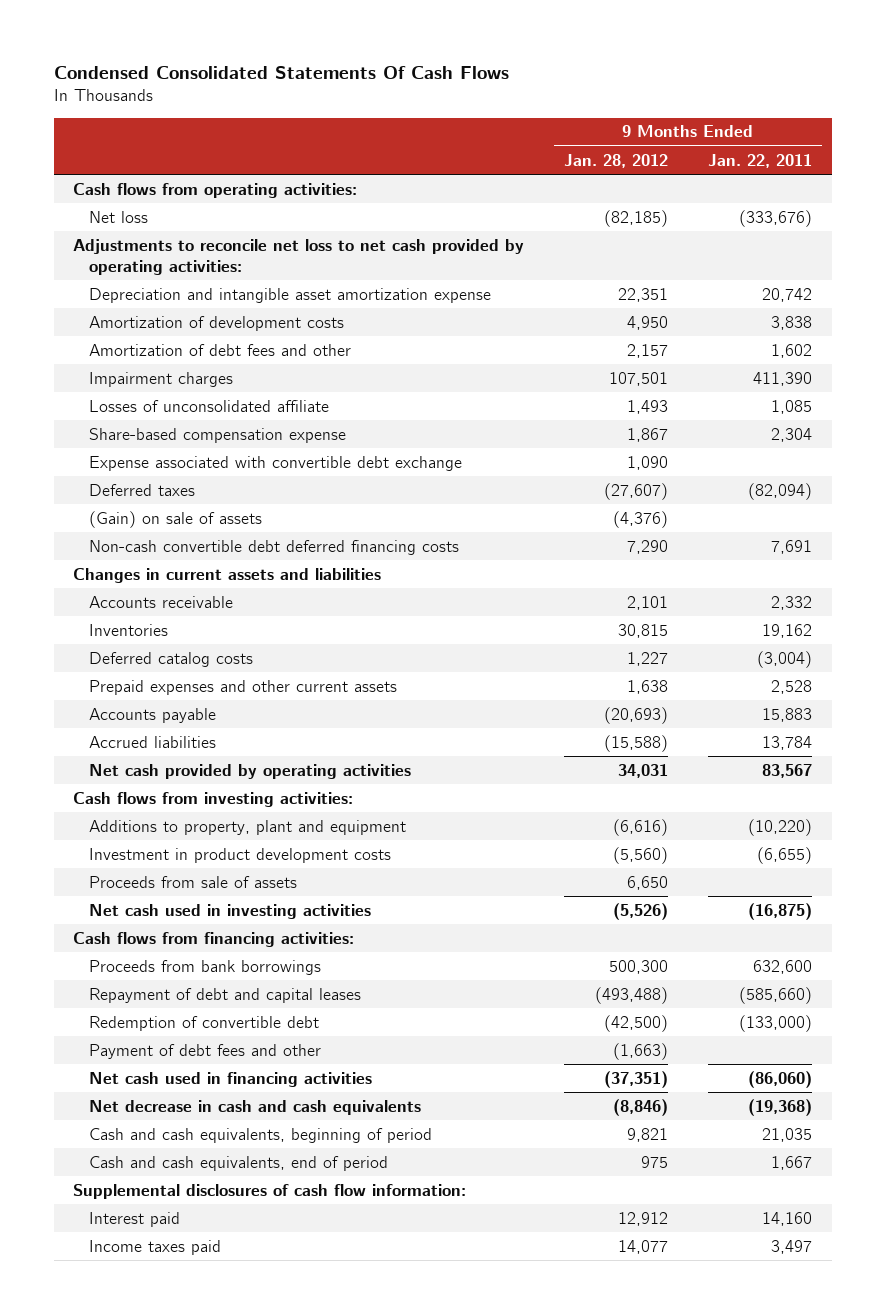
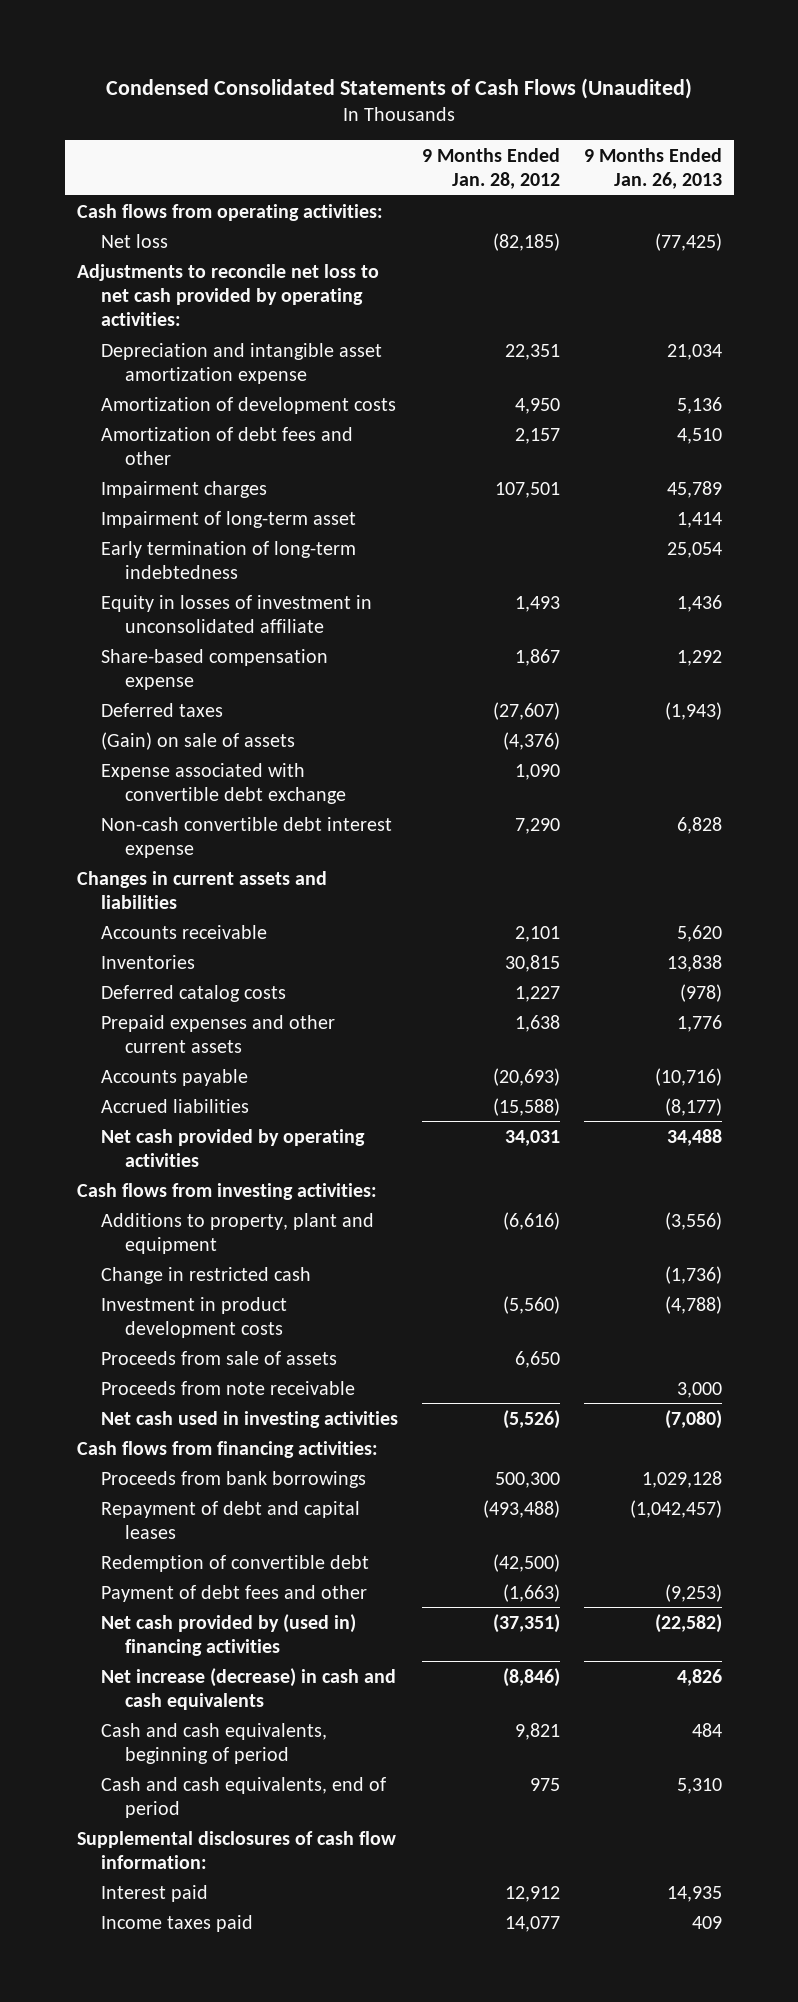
- Condensed Consolidated Statements Of Cash Flows
+ Condensed Consolidated Statements of Cash Flows (Unaudited)
- | 9 Months Ended Jan. 28, 2012 | 9 Months Ended Jan. 22, 2011
+ | 9 Months Ended Jan. 28, 2012 | 9 Months Ended Jan. 26, 2013
- Losses of unconsolidated affiliate | 1,493 | 1,085
+ Impairment of long-term asset | | 1,414
+ Early termination of long-term indebtedness | | 25,054
+ Equity in losses of investment in unconsolidated affiliate | 1,493 | 1,436
- Non-cash convertible debt deferred financing costs | 7,290 | 7,691
moved down: Expense associated with convertible debt exchange | 1,090 |
+ Non-cash convertible debt interest expense | 7,290 | 6,828
+ Change in restricted cash | | (1,736)
+ Proceeds from note receivable | | 3,000
- Net cash used in financing activities | (37,351) | (86,060)
- Net decrease in cash and cash equivalents | (8,846) | (19,368)
+ Net cash provided by (used in) financing activities | (37,351) | (22,582)
+ Net increase (decrease) in cash and cash equivalents | (8,846) | 4,826

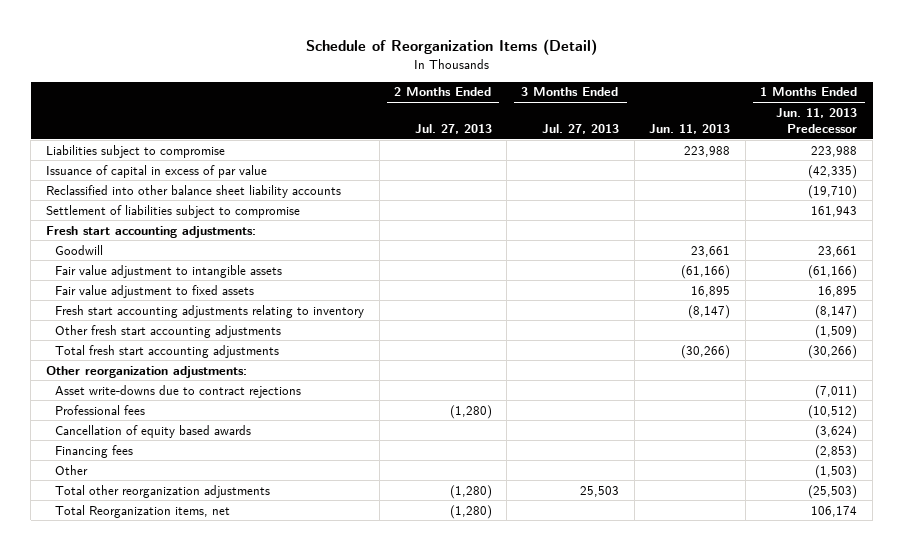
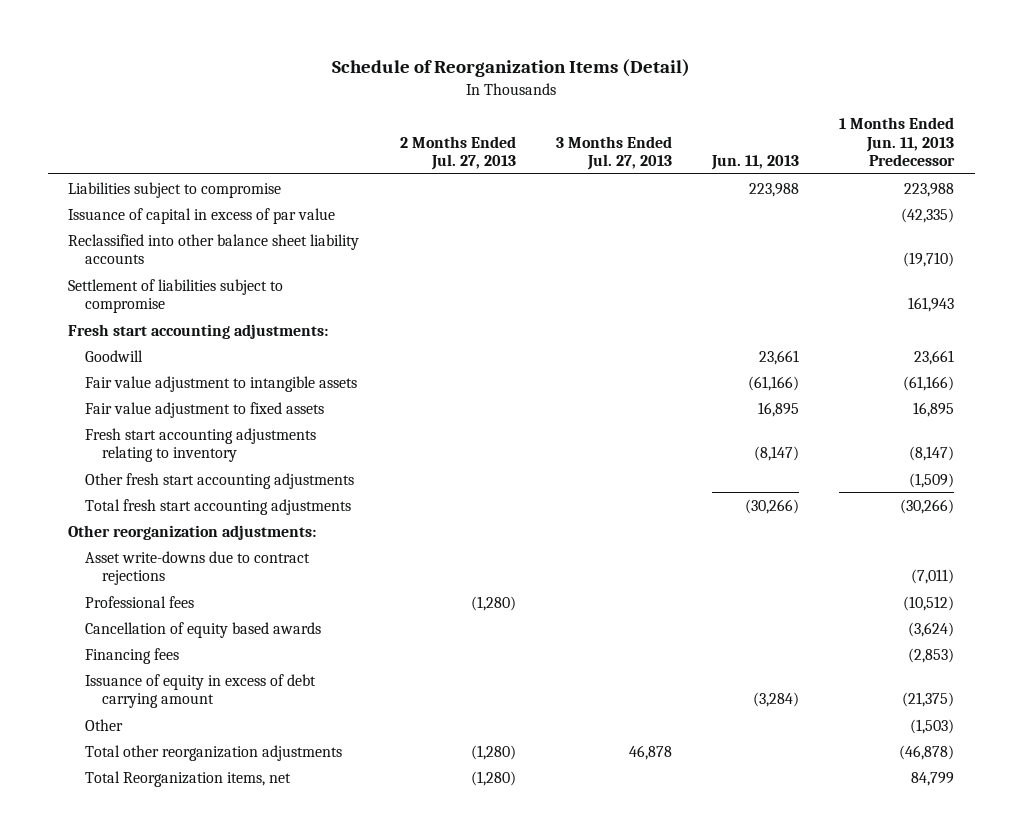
+ Issuance of equity in excess of debt carrying amount | | | (3,284) | (21,375)
- Total other reorganization adjustments | (1,280) | 25,503 | | (25,503)
- Total Reorganization items, net | (1,280) | | | 106,174
+ Total other reorganization adjustments | (1,280) | 46,878 | | (46,878)
+ Total Reorganization items, net | (1,280) | | | 84,799

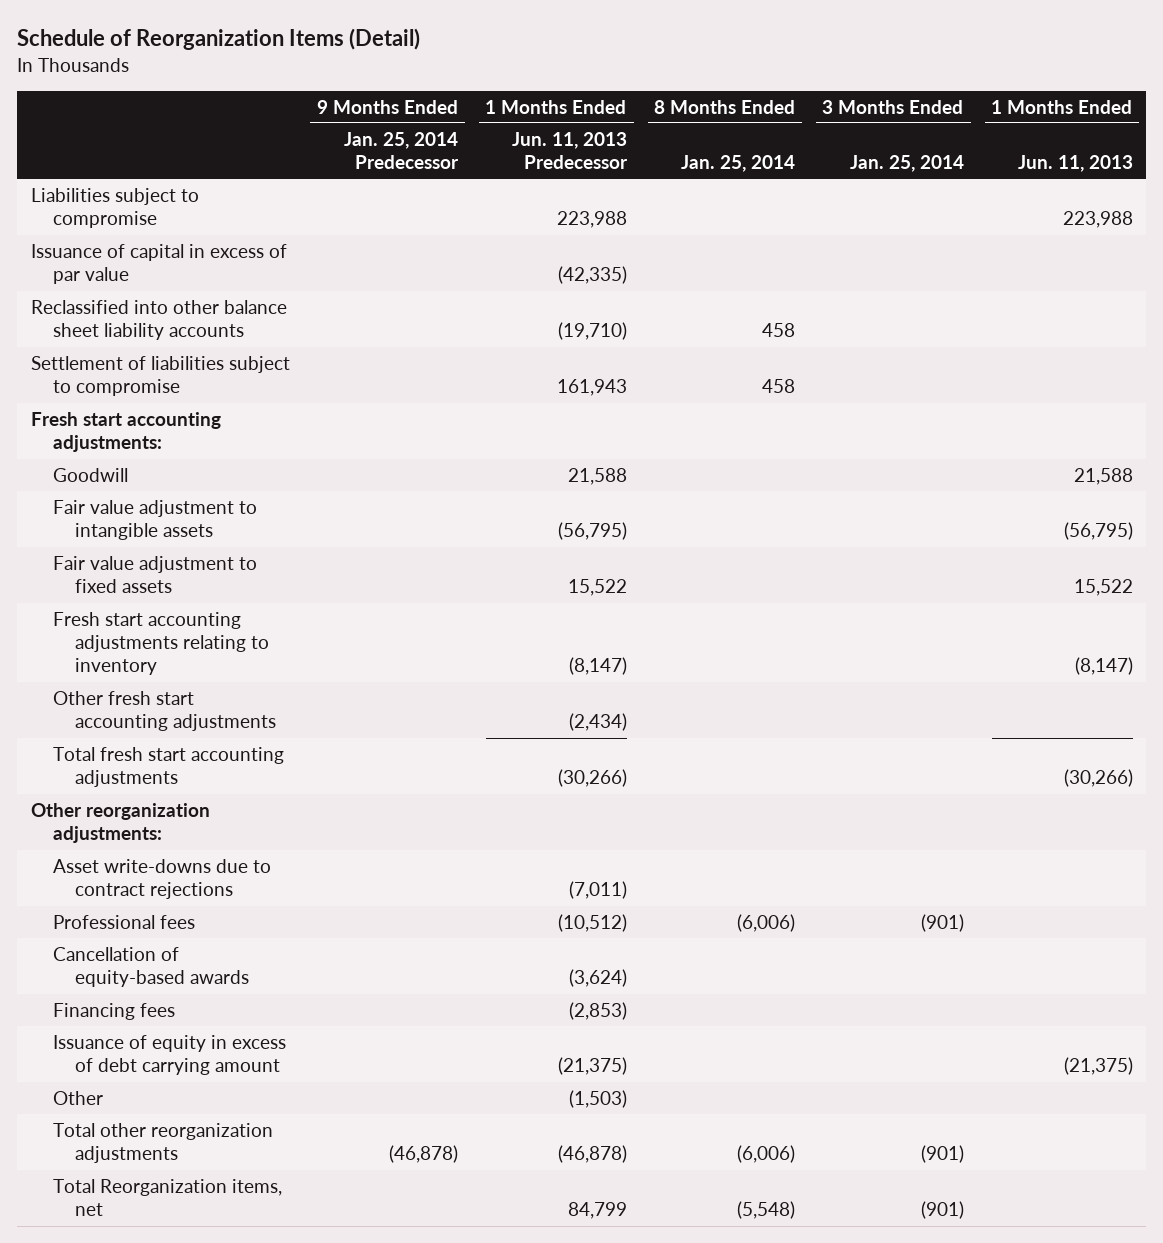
- | 2 Months Ended Jul. 27, 2013 | 3 Months Ended Jul. 27, 2013 | Jun. 11, 2013 | 1 Months Ended Jun. 11, 2013 Predecessor
+ | 9 Months Ended Jan. 25, 2014 Predecessor | 1 Months Ended Jun. 11, 2013 Predecessor | 8 Months Ended Jan. 25, 2014 | 3 Months Ended Jan. 25, 2014 | 1 Months Ended Jun. 11, 2013
- Goodwill | | | 23,661 | 23,661
- Fair value adjustment to intangible assets | | | (61,166) | (61,166)
- Fair value adjustment to fixed assets | | | 16,895 | 16,895
+ Goodwill | | 21,588 | | | 21,588
+ Fair value adjustment to intangible assets | | (56,795) | | | (56,795)
+ Fair value adjustment to fixed assets | | 15,522 | | | 15,522
- Other fresh start accounting adjustments | | | | (1,509)
+ Other fresh start accounting adjustments | | (2,434) | | |
- Cancellation of equity based awards | | | | (3,624)
+ Cancellation of equity-based awards | | (3,624) | | |

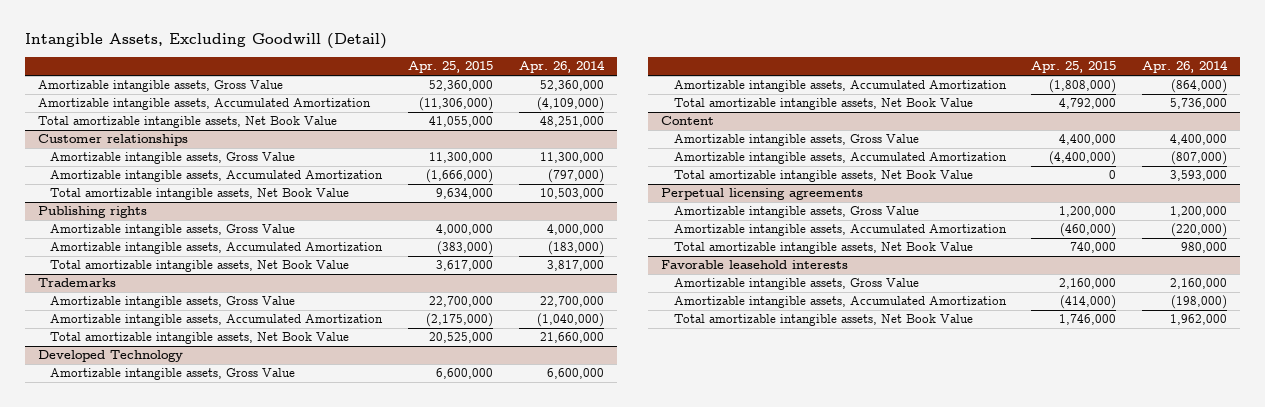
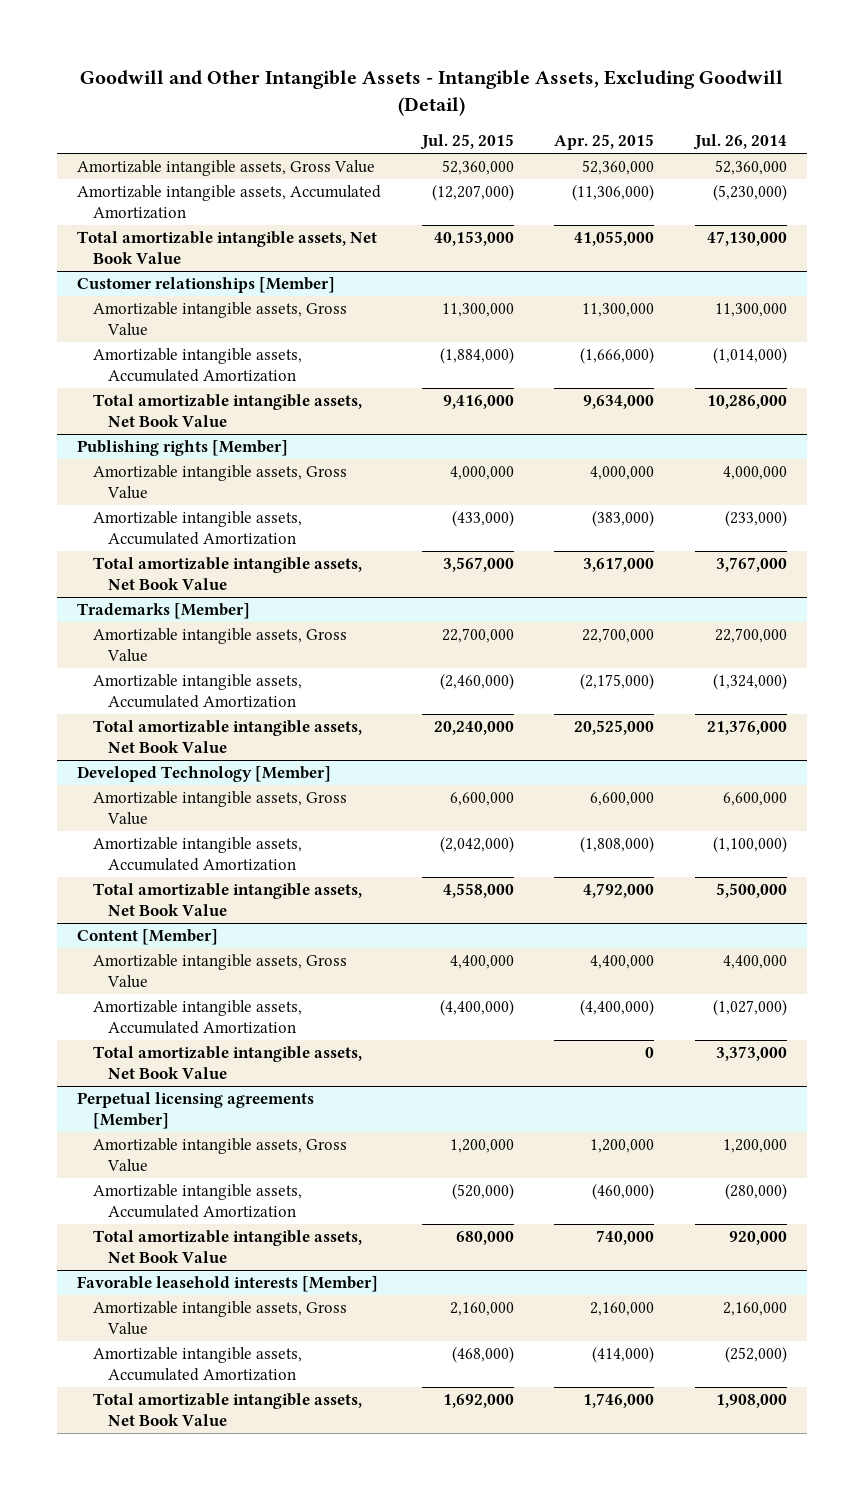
- Intangible Assets, Excluding Goodwill (Detail)
+ Goodwill and Other Intangible Assets - Intangible Assets, Excluding Goodwill (Detail)
- | Apr. 25, 2015 | Apr. 26, 2014
+ | Jul. 25, 2015 | Apr. 25, 2015 | Jul. 26, 2014
- Customer relationships
+ Customer relationships [Member]
- Publishing rights
+ Publishing rights [Member]
- Trademarks
+ Trademarks [Member]
- Developed Technology
+ Developed Technology [Member]
- Content
+ Content [Member]
- Perpetual licensing agreements
+ Perpetual licensing agreements [Member]
- Favorable leasehold interests
+ Favorable leasehold interests [Member]

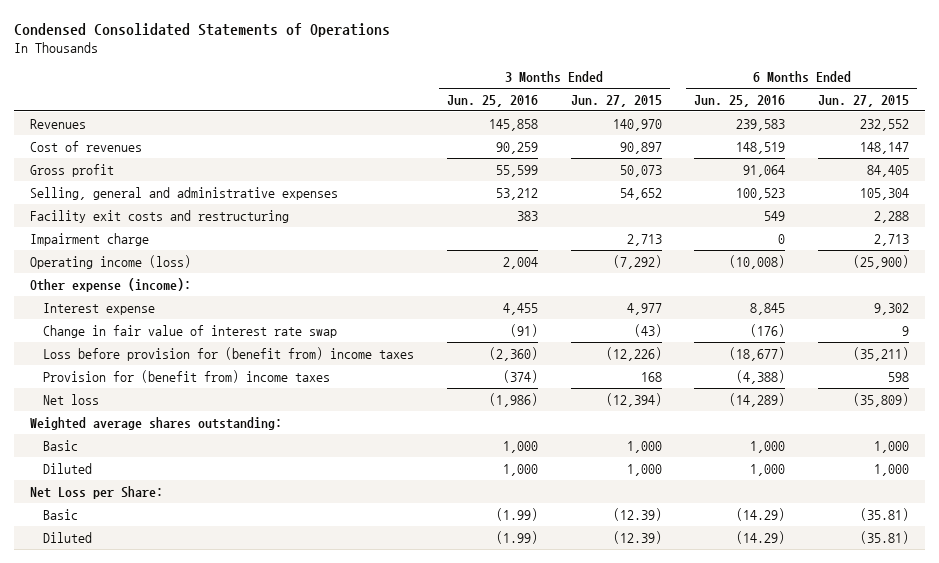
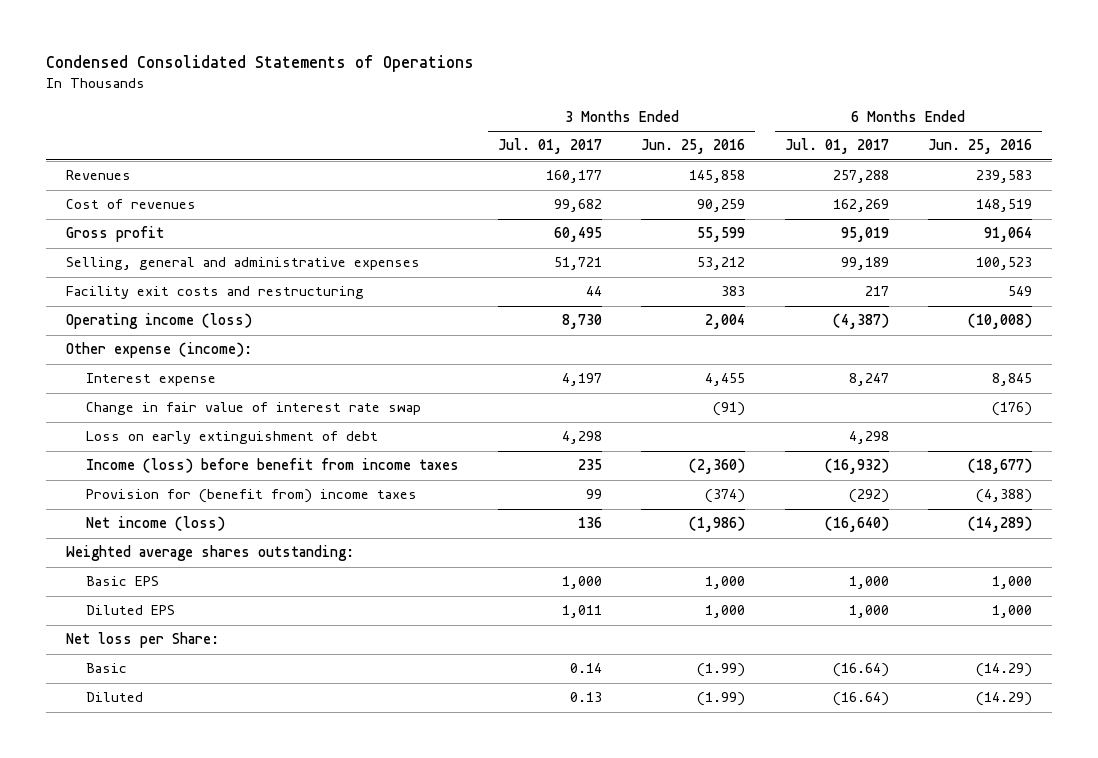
- | 3 Months Ended Jun. 25, 2016 | 3 Months Ended Jun. 27, 2015 | 6 Months Ended Jun. 25, 2016 | 6 Months Ended Jun. 27, 2015
+ | 3 Months Ended Jul. 01, 2017 | 3 Months Ended Jun. 25, 2016 | 6 Months Ended Jul. 01, 2017 | 6 Months Ended Jun. 25, 2016
- Impairment charge | | 2,713 | 0 | 2,713
- Loss before provision for (benefit from) income taxes | (2,360) | (12,226) | (18,677) | (35,211)
+ Loss on early extinguishment of debt | 4,298 | | 4,298 |
+ Income (loss) before benefit from income taxes | 235 | (2,360) | (16,932) | (18,677)
- Net loss | (1,986) | (12,394) | (14,289) | (35,809)
+ Net income (loss) | 136 | (1,986) | (16,640) | (14,289)
- Basic | 1,000 | 1,000 | 1,000 | 1,000
- Diluted | 1,000 | 1,000 | 1,000 | 1,000
- Net Loss per Share:
+ Basic EPS | 1,000 | 1,000 | 1,000 | 1,000
+ Diluted EPS | 1,011 | 1,000 | 1,000 | 1,000
+ Net loss per Share:

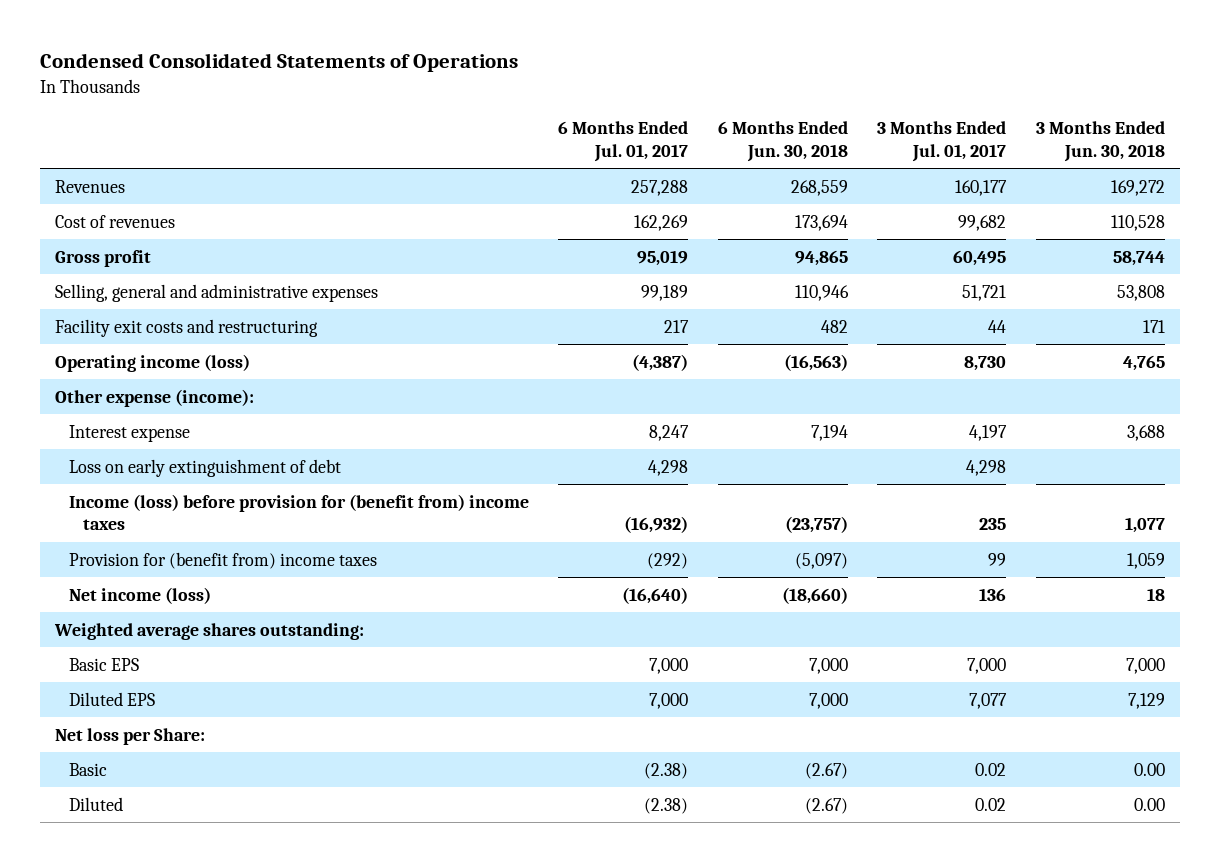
- | 3 Months Ended Jul. 01, 2017 | 3 Months Ended Jun. 25, 2016 | 6 Months Ended Jul. 01, 2017 | 6 Months Ended Jun. 25, 2016
+ | 6 Months Ended Jul. 01, 2017 | 6 Months Ended Jun. 30, 2018 | 3 Months Ended Jul. 01, 2017 | 3 Months Ended Jun. 30, 2018
- Change in fair value of interest rate swap | | (91) | | (176)
- Income (loss) before benefit from income taxes | 235 | (2,360) | (16,932) | (18,677)
+ Income (loss) before provision for (benefit from) income taxes | (16,932) | (23,757) | 235 | 1,077
- Basic EPS | 1,000 | 1,000 | 1,000 | 1,000
- Diluted EPS | 1,011 | 1,000 | 1,000 | 1,000
+ Basic EPS | 7,000 | 7,000 | 7,000 | 7,000
+ Diluted EPS | 7,000 | 7,000 | 7,077 | 7,129
- Basic | 0.14 | (1.99) | (16.64) | (14.29)
- Diluted | 0.13 | (1.99) | (16.64) | (14.29)
+ Basic | (2.38) | (2.67) | 0.02 | 0.00
+ Diluted | (2.38) | (2.67) | 0.02 | 0.00

